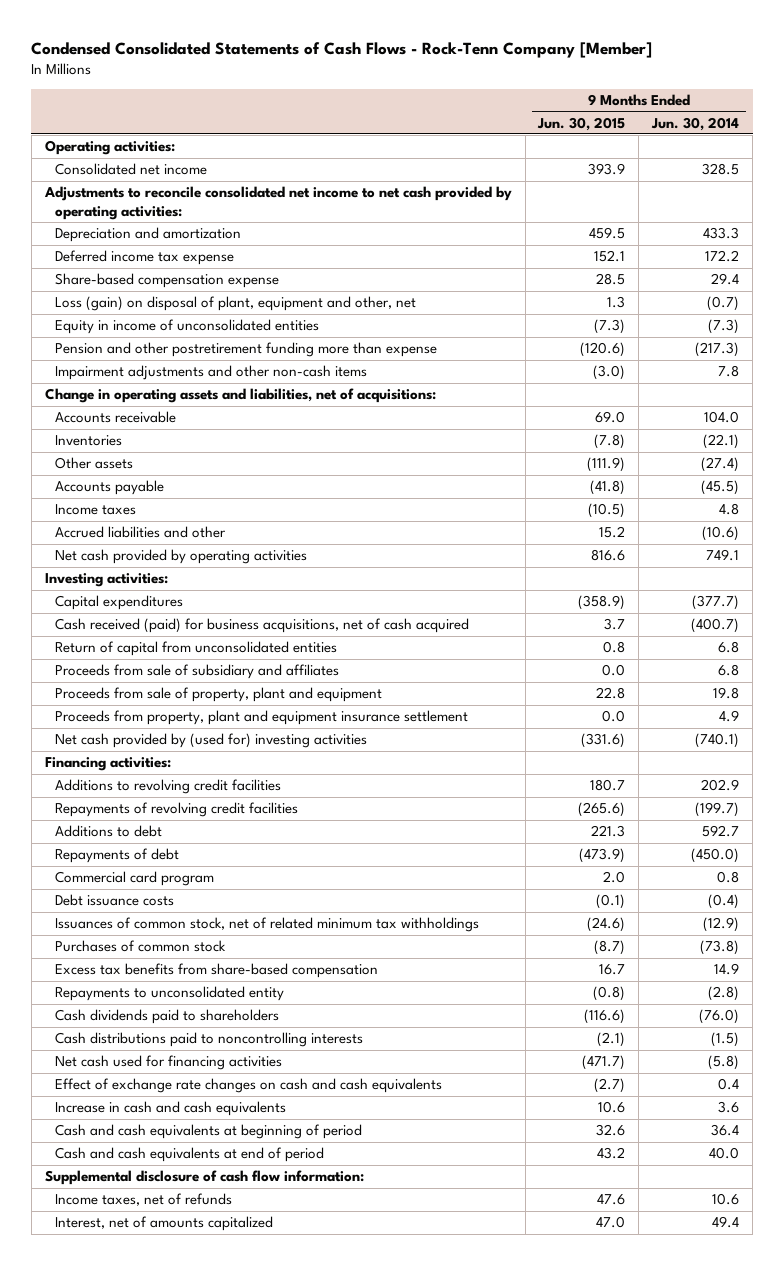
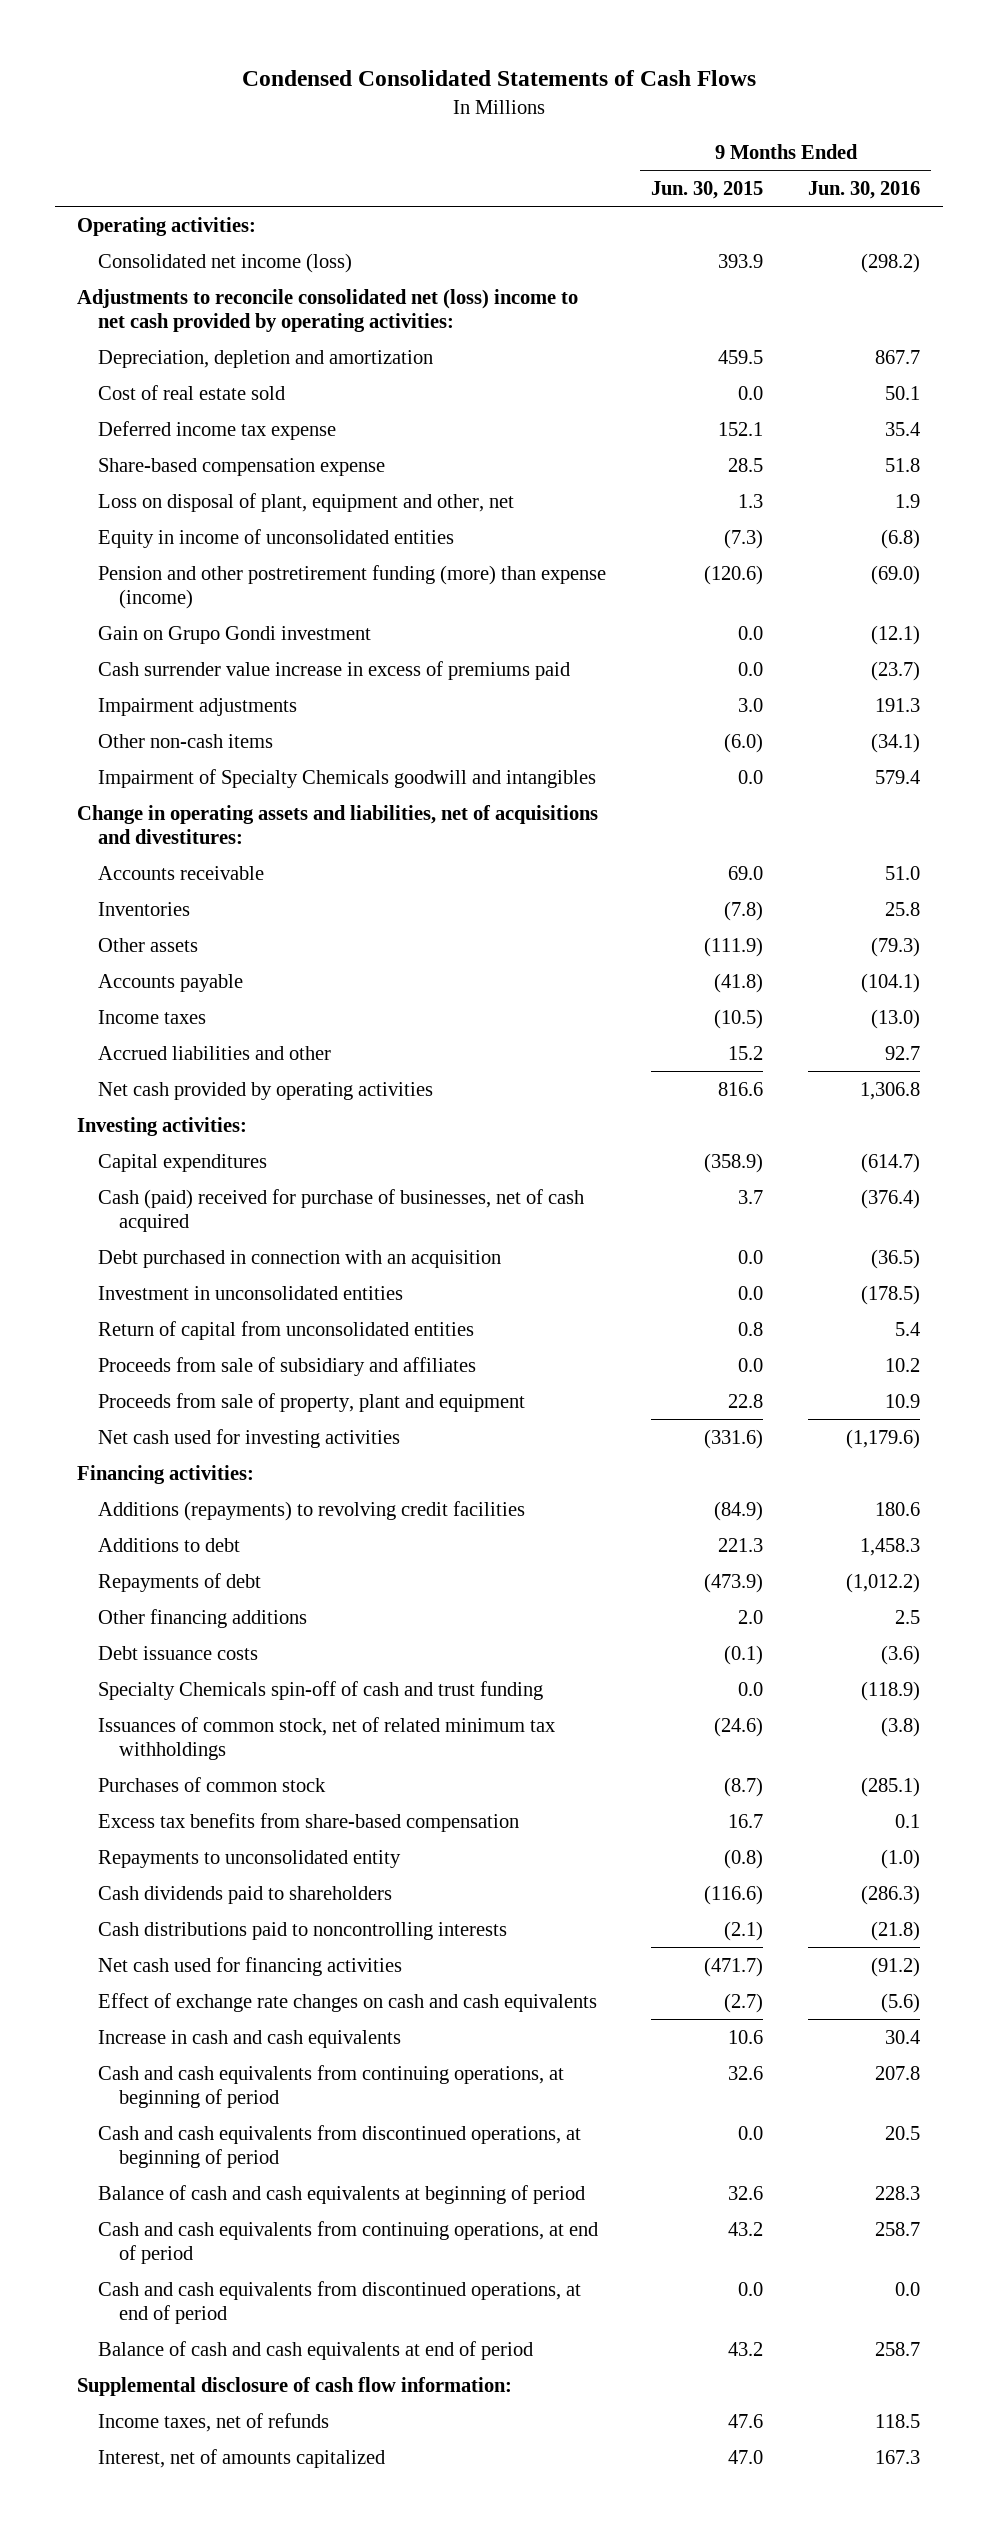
- Condensed Consolidated Statements of Cash Flows - Rock-Tenn Company [Member]
+ Condensed Consolidated Statements of Cash Flows
- | 9 Months Ended Jun. 30, 2015 | 9 Months Ended Jun. 30, 2014
+ | 9 Months Ended Jun. 30, 2015 | 9 Months Ended Jun. 30, 2016
- Consolidated net income | 393.9 | 328.5
- Adjustments to reconcile consolidated net income to net cash provided by operating activities:
- Depreciation and amortization | 459.5 | 433.3
+ Consolidated net income (loss) | 393.9 | (298.2)
+ Adjustments to reconcile consolidated net (loss) income to net cash provided by operating activities:
+ Depreciation, depletion and amortization | 459.5 | 867.7
+ Cost of real estate sold | 0.0 | 50.1
- Loss (gain) on disposal of plant, equipment and other, net | 1.3 | (0.7)
+ Loss on disposal of plant, equipment and other, net | 1.3 | 1.9
- Pension and other postretirement funding more than expense | (120.6) | (217.3)
- Impairment adjustments and other non-cash items | (3.0) | 7.8
- Change in operating assets and liabilities, net of acquisitions:
+ Pension and other postretirement funding (more) than expense (income) | (120.6) | (69.0)
+ Gain on Grupo Gondi investment | 0.0 | (12.1)
+ Cash surrender value increase in excess of premiums paid | 0.0 | (23.7)
+ Impairment adjustments | 3.0 | 191.3
+ Other non-cash items | (6.0) | (34.1)
+ Impairment of Specialty Chemicals goodwill and intangibles | 0.0 | 579.4
+ Change in operating assets and liabilities, net of acquisitions and divestitures:
- Cash received (paid) for business acquisitions, net of cash acquired | 3.7 | (400.7)
+ Cash (paid) received for purchase of businesses, net of cash acquired | 3.7 | (376.4)
+ Debt purchased in connection with an acquisition | 0.0 | (36.5)
+ Investment in unconsolidated entities | 0.0 | (178.5)
- Proceeds from property, plant and equipment insurance settlement | 0.0 | 4.9
- Net cash provided by (used for) investing activities | (331.6) | (740.1)
+ Net cash used for investing activities | (331.6) | (1,179.6)
- Additions to revolving credit facilities | 180.7 | 202.9
- Repayments of revolving credit facilities | (265.6) | (199.7)
+ Additions (repayments) to revolving credit facilities | (84.9) | 180.6
- Commercial card program | 2.0 | 0.8
+ Other financing additions | 2.0 | 2.5
+ Specialty Chemicals spin-off of cash and trust funding | 0.0 | (118.9)
- Cash and cash equivalents at beginning of period | 32.6 | 36.4
- Cash and cash equivalents at end of period | 43.2 | 40.0
+ Cash and cash equivalents from continuing operations, at beginning of period | 32.6 | 207.8
+ Cash and cash equivalents from discontinued operations, at beginning of period | 0.0 | 20.5
+ Balance of cash and cash equivalents at beginning of period | 32.6 | 228.3
+ Cash and cash equivalents from continuing operations, at end of period | 43.2 | 258.7
+ Cash and cash equivalents from discontinued operations, at end of period | 0.0 | 0.0
+ Balance of cash and cash equivalents at end of period | 43.2 | 258.7

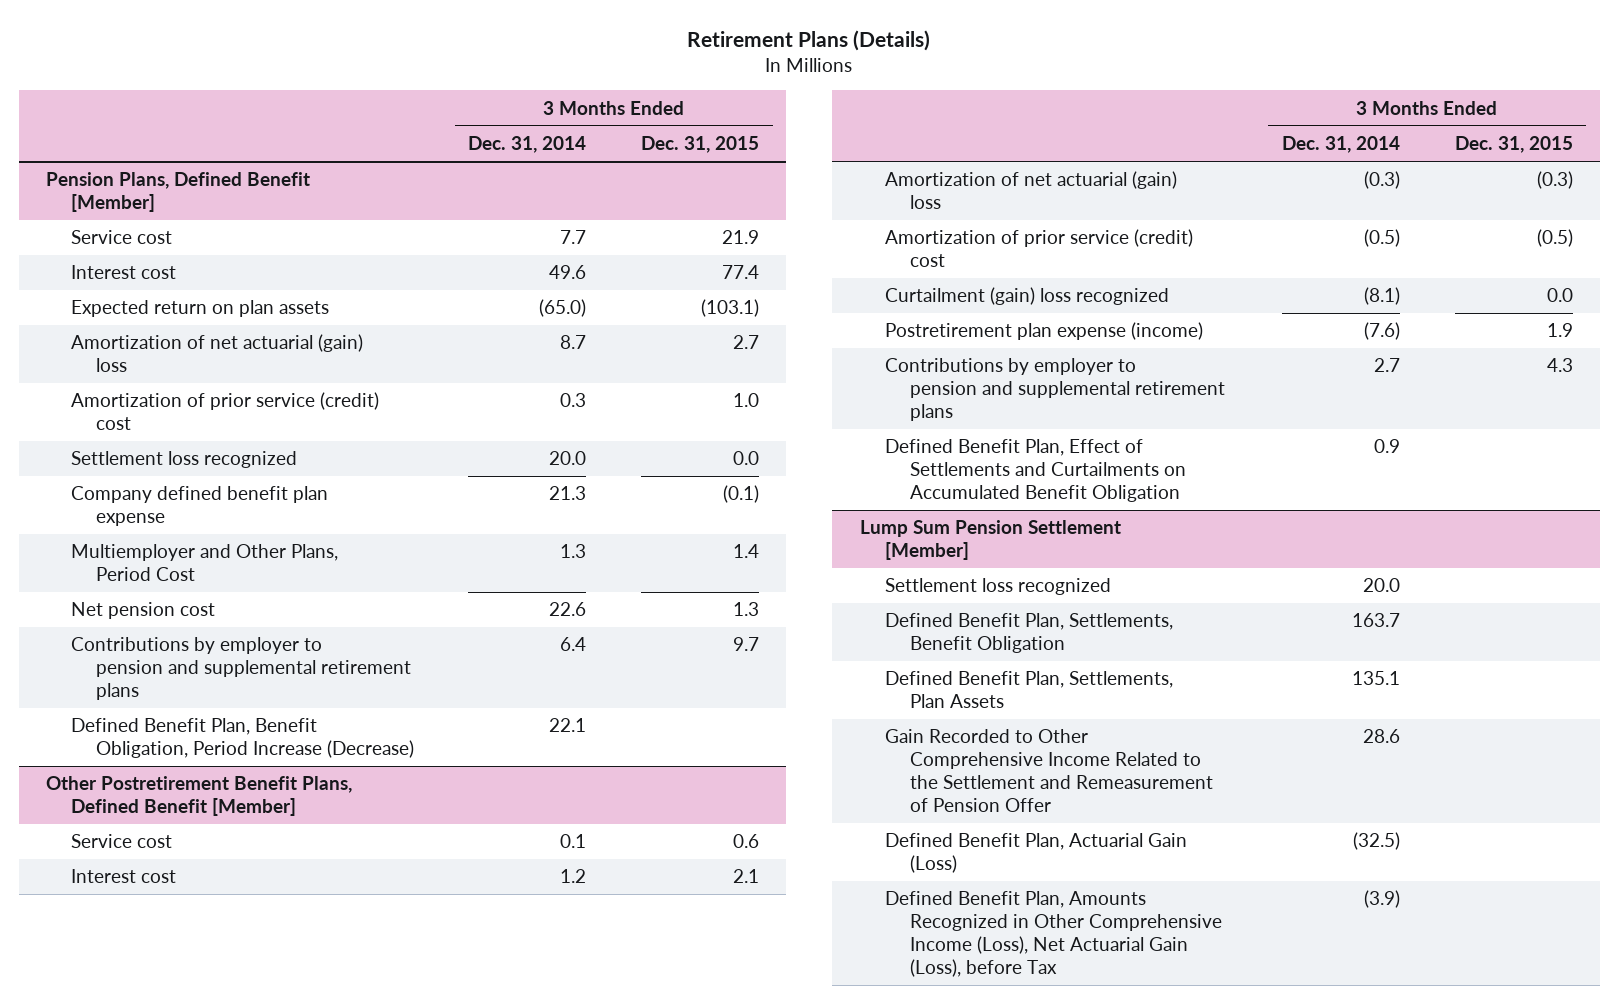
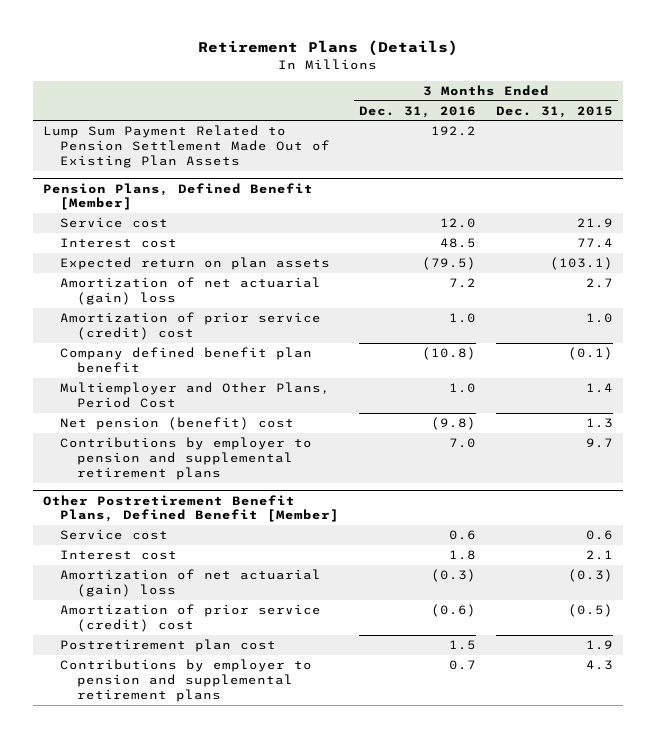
- | 3 Months Ended Dec. 31, 2014 | 3 Months Ended Dec. 31, 2015
+ | 3 Months Ended Dec. 31, 2016 | 3 Months Ended Dec. 31, 2015
+ Lump Sum Payment Related to Pension Settlement Made Out of Existing Plan Assets | 192.2 |
@ Pension Plans, Defined Benefit [Member]
- Settlement loss recognized | 20.0 | 0.0
- Company defined benefit plan expense | 21.3 | (0.1)
+ Company defined benefit plan benefit | (10.8) | (0.1)
- Net pension cost | 22.6 | 1.3
+ Net pension (benefit) cost | (9.8) | 1.3
- Defined Benefit Plan, Benefit Obligation, Period Increase (Decrease) | 22.1 |
@ Other Postretirement Benefit Plans, Defined Benefit [Member]
- Curtailment (gain) loss recognized | (8.1) | 0.0
- Postretirement plan expense (income) | (7.6) | 1.9
+ Postretirement plan cost | 1.5 | 1.9
- Defined Benefit Plan, Effect of Settlements and Curtailments on Accumulated Benefit Obligation | 0.9 |
- Lump Sum Pension Settlement [Member]
- Settlement loss recognized | 20.0 |
- Defined Benefit Plan, Settlements, Benefit Obligation | 163.7 |
- Defined Benefit Plan, Settlements, Plan Assets | 135.1 |
- Gain Recorded to Other Comprehensive Income Related to the Settlement and Remeasurement of Pension Offer | 28.6 |
- Defined Benefit Plan, Actuarial Gain (Loss) | (32.5) |
- Defined Benefit Plan, Amounts Recognized in Other Comprehensive Income (Loss), Net Actuarial Gain (Loss), before Tax | (3.9) |

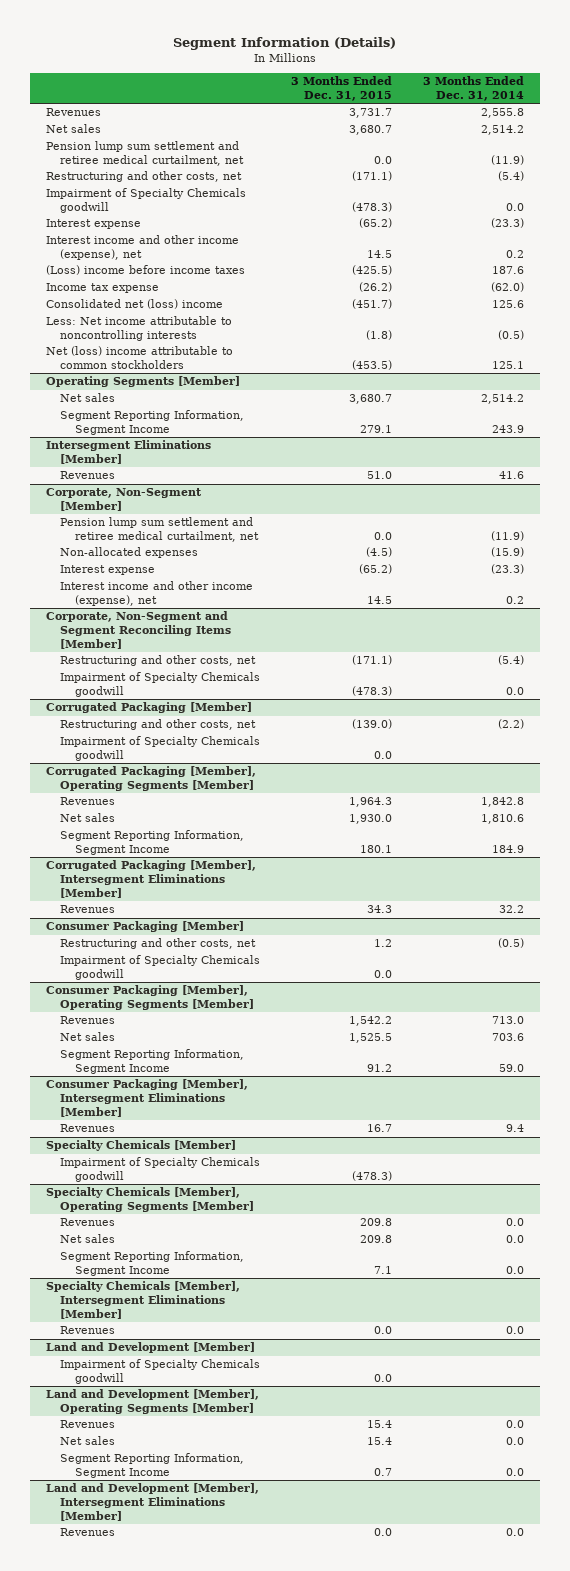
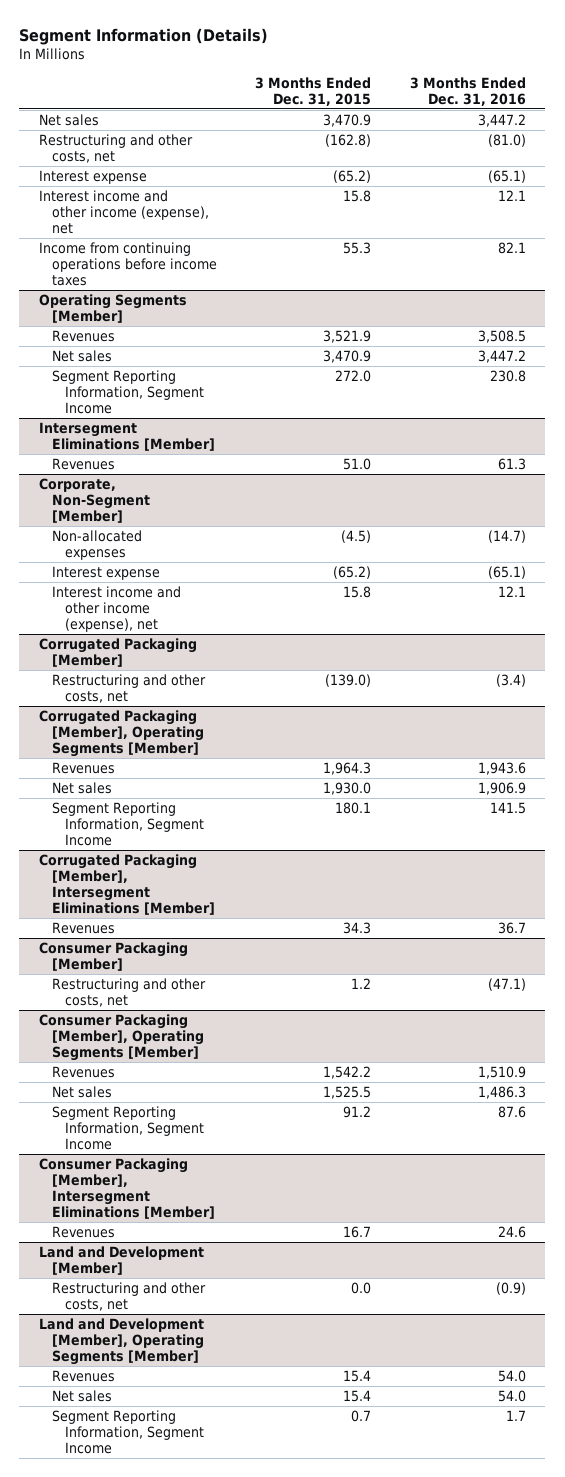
- | 3 Months Ended Dec. 31, 2015 | 3 Months Ended Dec. 31, 2014
+ | 3 Months Ended Dec. 31, 2015 | 3 Months Ended Dec. 31, 2016
- Revenues | 3,731.7 | 2,555.8
- Net sales | 3,680.7 | 2,514.2
- Pension lump sum settlement and retiree medical curtailment, net | 0.0 | (11.9)
- Restructuring and other costs, net | (171.1) | (5.4)
- Impairment of Specialty Chemicals goodwill | (478.3) | 0.0
+ Net sales | 3,470.9 | 3,447.2
+ Restructuring and other costs, net | (162.8) | (81.0)
- Interest income and other income (expense), net | 14.5 | 0.2
- (Loss) income before income taxes | (425.5) | 187.6
- Income tax expense | (26.2) | (62.0)
- Consolidated net (loss) income | (451.7) | 125.6
- Less: Net income attributable to noncontrolling interests | (1.8) | (0.5)
- Net (loss) income attributable to common stockholders | (453.5) | 125.1
+ Interest income and other income (expense), net | 15.8 | 12.1
+ Income from continuing operations before income taxes | 55.3 | 82.1
@ Operating Segments [Member]
- Net sales | 3,680.7 | 2,514.2
- Segment Reporting Information, Segment Income | 279.1 | 243.9
+ Revenues | 3,521.9 | 3,508.5
+ Net sales | 3,470.9 | 3,447.2
+ Segment Reporting Information, Segment Income | 272.0 | 230.8
@ Corporate, Non-Segment [Member]
- Pension lump sum settlement and retiree medical curtailment, net | 0.0 | (11.9)
- Interest income and other income (expense), net | 14.5 | 0.2
- Corporate, Non-Segment and Segment Reconciling Items [Member]
- Restructuring and other costs, net | (171.1) | (5.4)
- Impairment of Specialty Chemicals goodwill | (478.3) | 0.0
@ Corporate, Non-Segment [Member]
+ Interest income and other income (expense), net | 15.8 | 12.1
@ Corrugated Packaging [Member]
- Impairment of Specialty Chemicals goodwill | 0.0 |
@ Consumer Packaging [Member]
- Impairment of Specialty Chemicals goodwill | 0.0 |
- Specialty Chemicals [Member]
- Impairment of Specialty Chemicals goodwill | (478.3) |
- Specialty Chemicals [Member], Operating Segments [Member]
- Revenues | 209.8 | 0.0
- Net sales | 209.8 | 0.0
- Segment Reporting Information, Segment Income | 7.1 | 0.0
- Specialty Chemicals [Member], Intersegment Eliminations [Member]
- Revenues | 0.0 | 0.0
@ Land and Development [Member]
- Impairment of Specialty Chemicals goodwill | 0.0 |
+ Restructuring and other costs, net | 0.0 | (0.9)
- Land and Development [Member], Intersegment Eliminations [Member]
- Revenues | 0.0 | 0.0

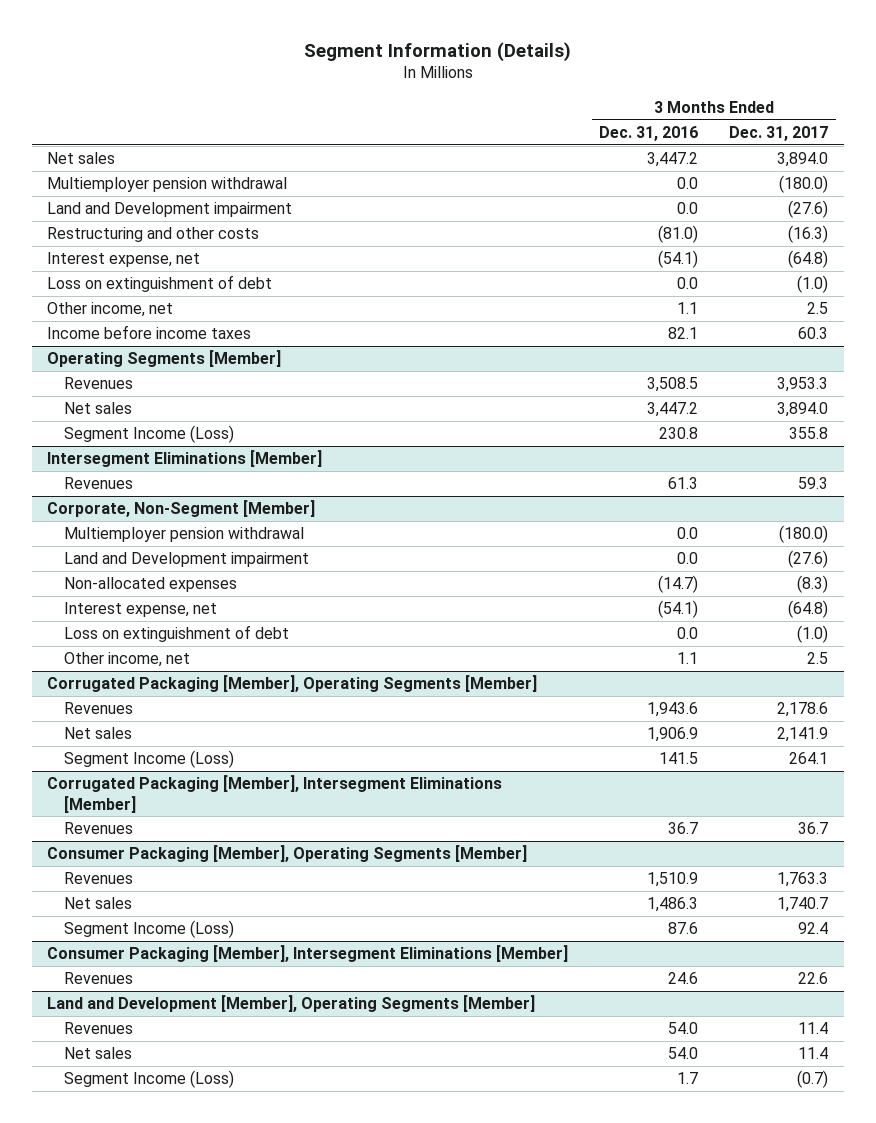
- | 3 Months Ended Dec. 31, 2015 | 3 Months Ended Dec. 31, 2016
+ | 3 Months Ended Dec. 31, 2016 | 3 Months Ended Dec. 31, 2017
- Restructuring and other costs, net | (162.8) | (81.0)
- Interest expense | (65.2) | (65.1)
- Interest income and other income (expense), net | 15.8 | 12.1
- Income from continuing operations before income taxes | 55.3 | 82.1
+ Multiemployer pension withdrawal | 0.0 | (180.0)
+ Land and Development impairment | 0.0 | (27.6)
+ Restructuring and other costs | (81.0) | (16.3)
+ Interest expense, net | (54.1) | (64.8)
+ Loss on extinguishment of debt | 0.0 | (1.0)
+ Other income, net | 1.1 | 2.5
+ Income before income taxes | 82.1 | 60.3
@ Operating Segments [Member]
- Segment Reporting Information, Segment Income | 272.0 | 230.8
+ Segment Income (Loss) | 230.8 | 355.8
@ Corporate, Non-Segment [Member]
+ Multiemployer pension withdrawal | 0.0 | (180.0)
+ Land and Development impairment | 0.0 | (27.6)
- Interest expense | (65.2) | (65.1)
- Interest income and other income (expense), net | 15.8 | 12.1
- Corrugated Packaging [Member]
- Restructuring and other costs, net | (139.0) | (3.4)
@ Corporate, Non-Segment [Member]
+ Interest expense, net | (54.1) | (64.8)
+ Loss on extinguishment of debt | 0.0 | (1.0)
+ Other income, net | 1.1 | 2.5
@ Corrugated Packaging [Member], Operating Segments [Member]
- Segment Reporting Information, Segment Income | 180.1 | 141.5
+ Segment Income (Loss) | 141.5 | 264.1
- Consumer Packaging [Member]
- Restructuring and other costs, net | 1.2 | (47.1)
@ Consumer Packaging [Member], Operating Segments [Member]
- Segment Reporting Information, Segment Income | 91.2 | 87.6
+ Segment Income (Loss) | 87.6 | 92.4
- Land and Development [Member]
- Restructuring and other costs, net | 0.0 | (0.9)
@ Land and Development [Member], Operating Segments [Member]
- Segment Reporting Information, Segment Income | 0.7 | 1.7
+ Segment Income (Loss) | 1.7 | (0.7)

